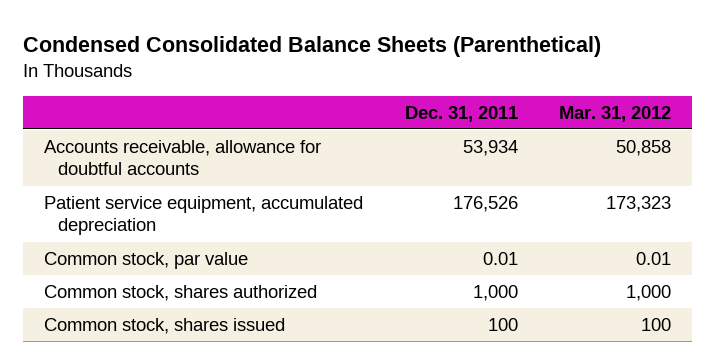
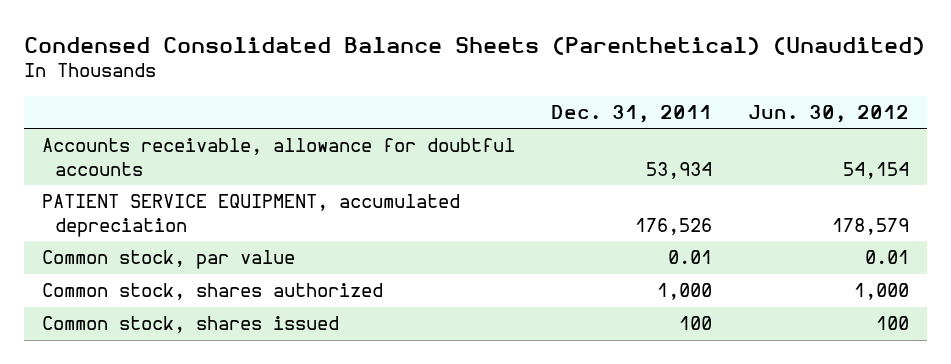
- Condensed Consolidated Balance Sheets (Parenthetical)
+ Condensed Consolidated Balance Sheets (Parenthetical) (Unaudited)
- | Dec. 31, 2011 | Mar. 31, 2012
+ | Dec. 31, 2011 | Jun. 30, 2012
- Patient service equipment, accumulated depreciation | 176,526 | 173,323
+ PATIENT SERVICE EQUIPMENT, accumulated depreciation | 176,526 | 178,579

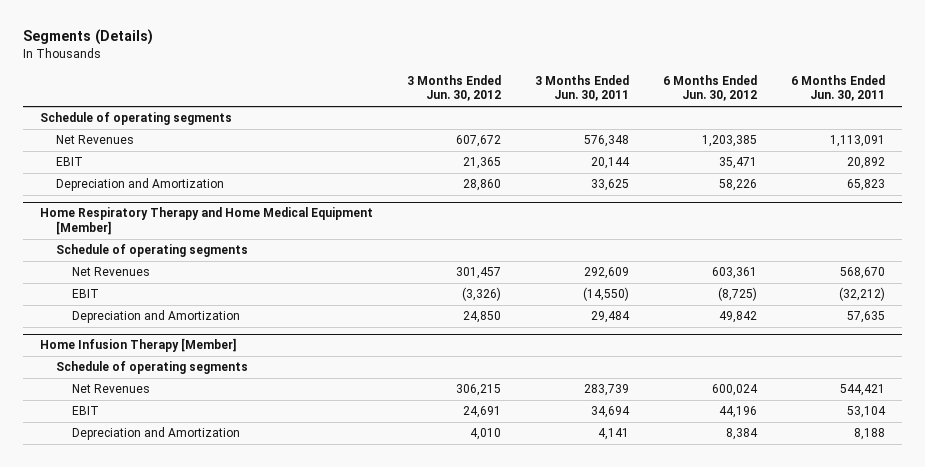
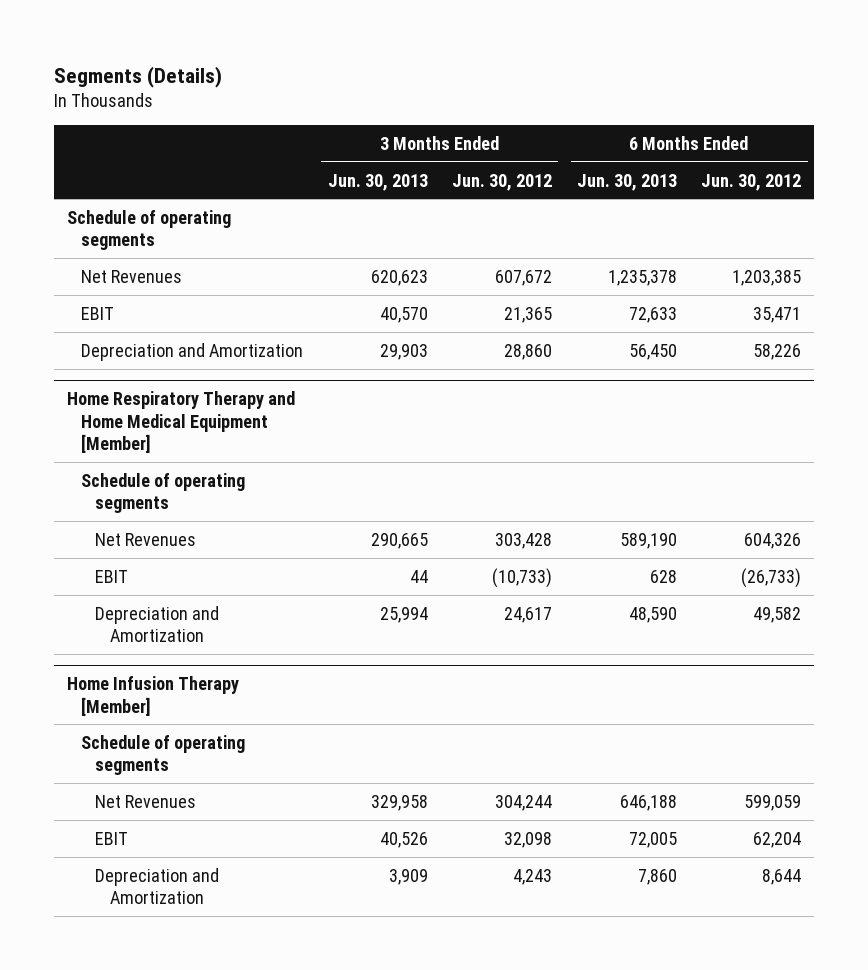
- | 3 Months Ended Jun. 30, 2012 | 3 Months Ended Jun. 30, 2011 | 6 Months Ended Jun. 30, 2012 | 6 Months Ended Jun. 30, 2011
+ | 3 Months Ended Jun. 30, 2013 | 3 Months Ended Jun. 30, 2012 | 6 Months Ended Jun. 30, 2013 | 6 Months Ended Jun. 30, 2012
@ Home Respiratory Therapy and Home Medical Equipment [Member]
- Net Revenues | 301,457 | 292,609 | 603,361 | 568,670
- EBIT | (3,326) | (14,550) | (8,725) | (32,212)
- Depreciation and Amortization | 24,850 | 29,484 | 49,842 | 57,635
+ Net Revenues | 290,665 | 303,428 | 589,190 | 604,326
+ EBIT | 44 | (10,733) | 628 | (26,733)
+ Depreciation and Amortization | 25,994 | 24,617 | 48,590 | 49,582
@ Home Infusion Therapy [Member]
- Net Revenues | 306,215 | 283,739 | 600,024 | 544,421
- EBIT | 24,691 | 34,694 | 44,196 | 53,104
- Depreciation and Amortization | 4,010 | 4,141 | 8,384 | 8,188
+ Net Revenues | 329,958 | 304,244 | 646,188 | 599,059
+ EBIT | 40,526 | 32,098 | 72,005 | 62,204
+ Depreciation and Amortization | 3,909 | 4,243 | 7,860 | 8,644

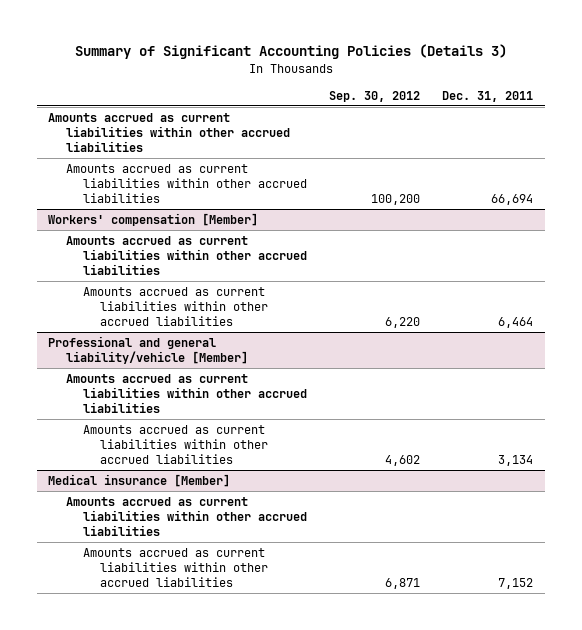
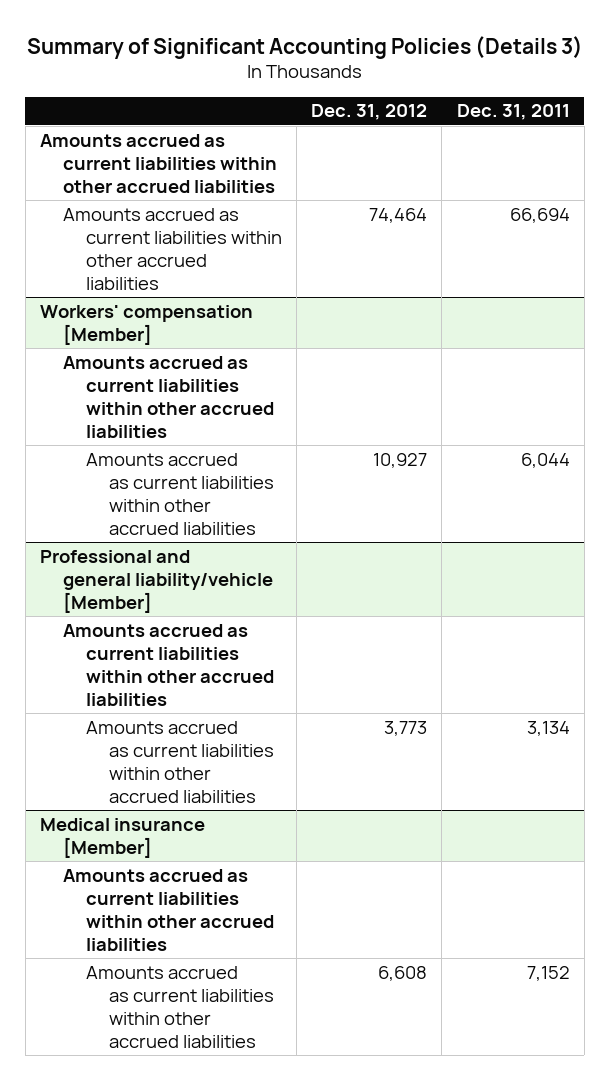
- | Sep. 30, 2012 | Dec. 31, 2011
+ | Dec. 31, 2012 | Dec. 31, 2011
@ Workers' compensation [Member]
- Amounts accrued as current liabilities within other accrued liabilities | 6,220 | 6,464
+ Amounts accrued as current liabilities within other accrued liabilities | 10,927 | 6,044

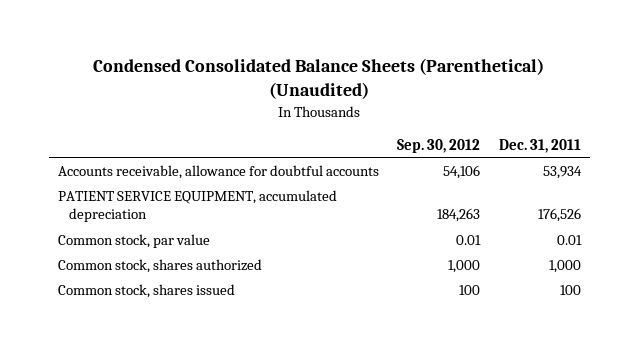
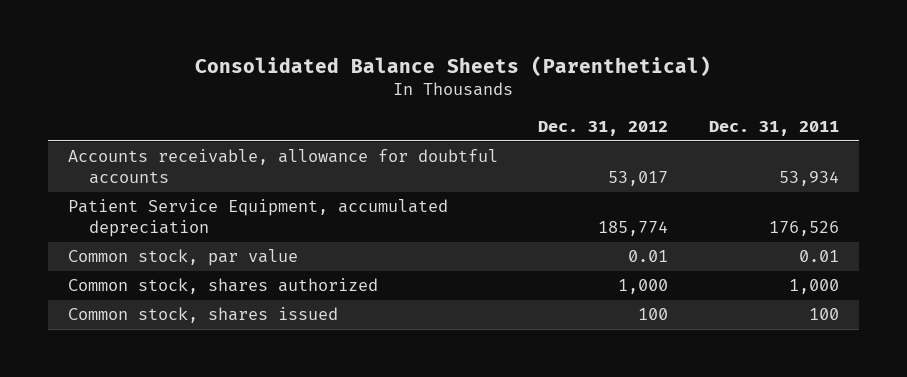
- Condensed Consolidated Balance Sheets (Parenthetical) (Unaudited)
+ Consolidated Balance Sheets (Parenthetical)
- | Sep. 30, 2012 | Dec. 31, 2011
+ | Dec. 31, 2012 | Dec. 31, 2011
- PATIENT SERVICE EQUIPMENT, accumulated depreciation | 184,263 | 176,526
+ Patient Service Equipment, accumulated depreciation | 185,774 | 176,526

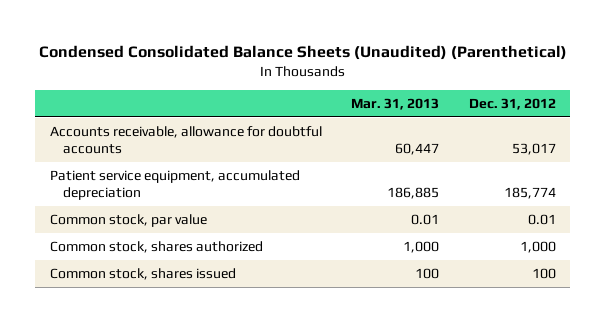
- Consolidated Balance Sheets (Parenthetical)
+ Condensed Consolidated Balance Sheets (Unaudited) (Parenthetical)
- | Dec. 31, 2012 | Dec. 31, 2011
+ | Mar. 31, 2013 | Dec. 31, 2012
- Patient Service Equipment, accumulated depreciation | 185,774 | 176,526
+ Patient service equipment, accumulated depreciation | 186,885 | 185,774

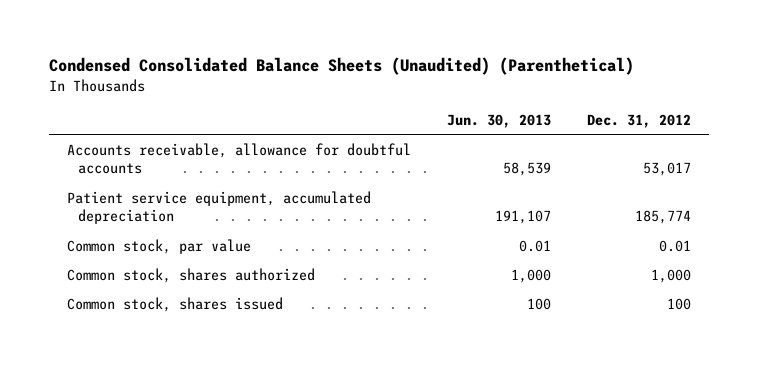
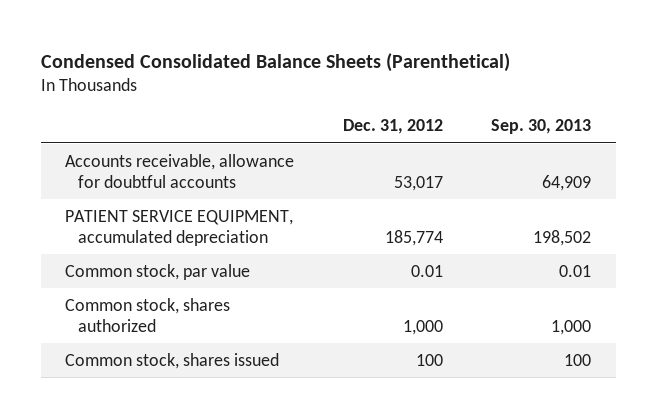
- Condensed Consolidated Balance Sheets (Unaudited) (Parenthetical)
+ Condensed Consolidated Balance Sheets (Parenthetical)
- | Jun. 30, 2013 | Dec. 31, 2012
+ | Dec. 31, 2012 | Sep. 30, 2013
- Patient service equipment, accumulated depreciation | 191,107 | 185,774
+ PATIENT SERVICE EQUIPMENT, accumulated depreciation | 185,774 | 198,502

